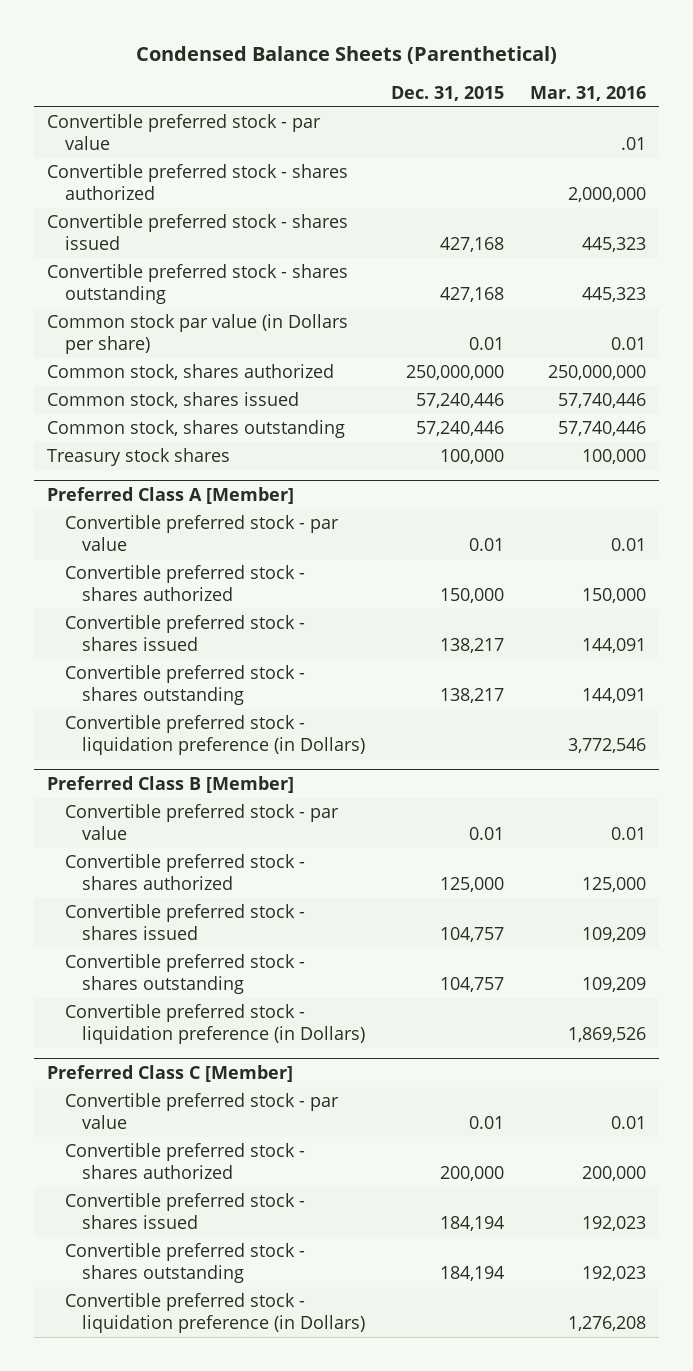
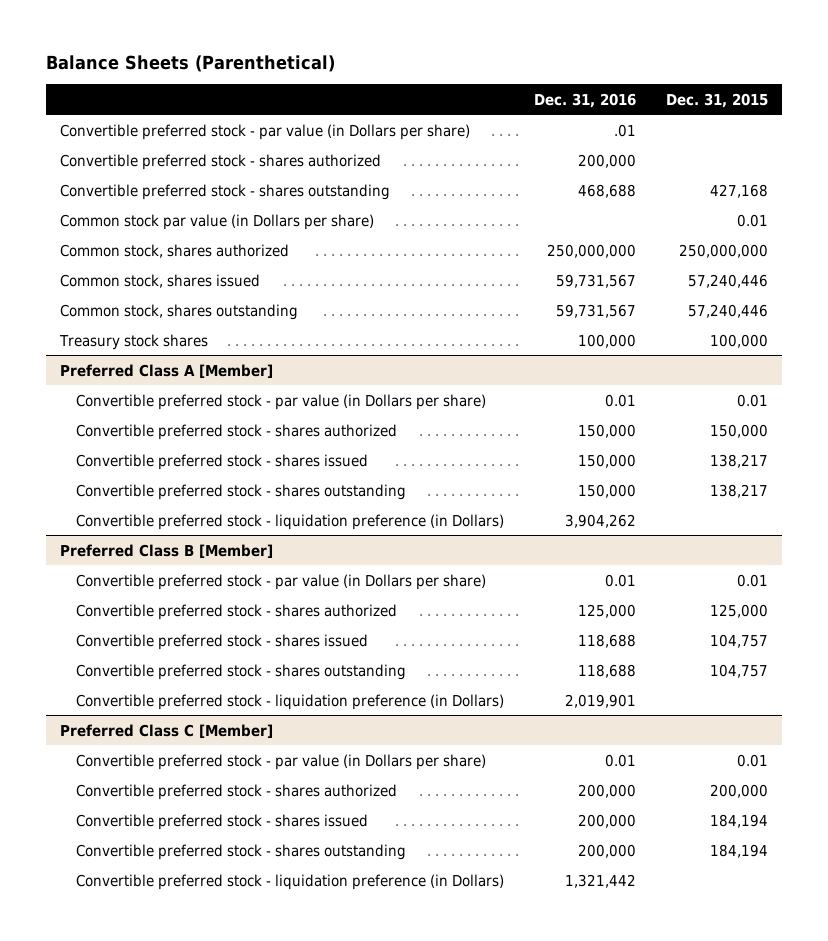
- Condensed Balance Sheets (Parenthetical)
+ Balance Sheets (Parenthetical)
- | Dec. 31, 2015 | Mar. 31, 2016
+ | Dec. 31, 2016 | Dec. 31, 2015
- Convertible preferred stock - par value | | .01
+ Convertible preferred stock - par value (in Dollars per share) | .01 |
- Convertible preferred stock - shares issued | 427,168 | 445,323
@ Preferred Class A [Member]
- Convertible preferred stock - par value | 0.01 | 0.01
+ Convertible preferred stock - par value (in Dollars per share) | 0.01 | 0.01
@ Preferred Class B [Member]
- Convertible preferred stock - par value | 0.01 | 0.01
+ Convertible preferred stock - par value (in Dollars per share) | 0.01 | 0.01
@ Preferred Class C [Member]
- Convertible preferred stock - par value | 0.01 | 0.01
+ Convertible preferred stock - par value (in Dollars per share) | 0.01 | 0.01

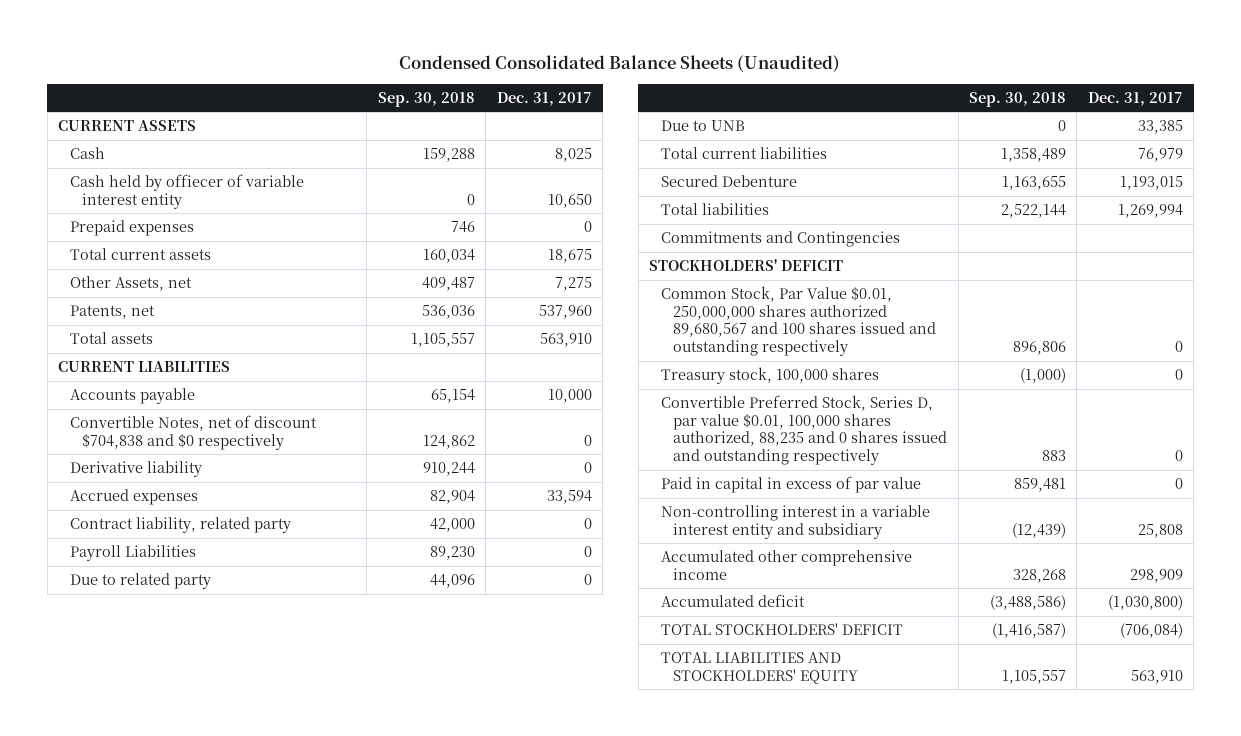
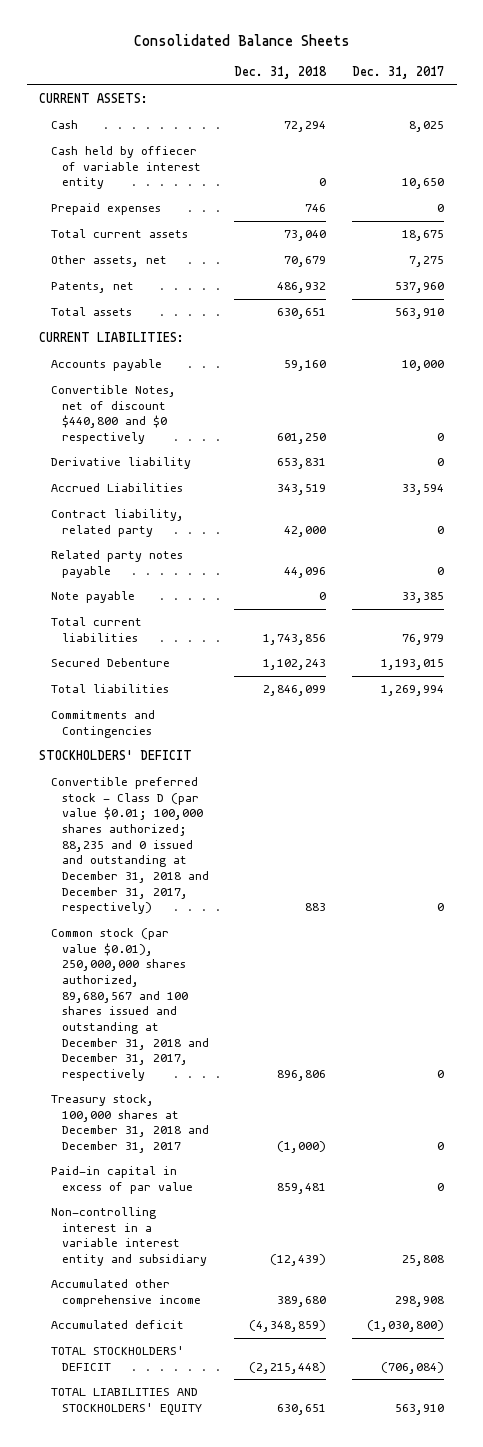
- Condensed Consolidated Balance Sheets (Unaudited)
+ Consolidated Balance Sheets
- | Sep. 30, 2018 | Dec. 31, 2017
+ | Dec. 31, 2018 | Dec. 31, 2017
- CURRENT ASSETS
+ CURRENT ASSETS:
- Other Assets, net | 409,487 | 7,275
+ Other assets, net | 70,679 | 7,275
- CURRENT LIABILITIES
+ CURRENT LIABILITIES:
- Convertible Notes, net of discount $704,838 and $0 respectively | 124,862 | 0
+ Convertible Notes, net of discount $440,800 and $0 respectively | 601,250 | 0
- Accrued expenses | 82,904 | 33,594
+ Accrued Liabilities | 343,519 | 33,594
- Payroll Liabilities | 89,230 | 0
- Due to related party | 44,096 | 0
- Due to UNB | 0 | 33,385
+ Related party notes payable | 44,096 | 0
+ Note payable | 0 | 33,385
- Common Stock, Par Value $0.01, 250,000,000 shares authorized 89,680,567 and 100 shares issued and outstanding respectively | 896,806 | 0
- Treasury stock, 100,000 shares | (1,000) | 0
- Convertible Preferred Stock, Series D, par value $0.01, 100,000 shares authorized, 88,235 and 0 shares issued and outstanding respectively | 883 | 0
- Paid in capital in excess of par value | 859,481 | 0
+ Convertible preferred stock - Class D (par value $0.01; 100,000 shares authorized; 88,235 and 0 issued and outstanding at December 31, 2018 and December 31, 2017, respectively) | 883 | 0
+ Common stock (par value $0.01), 250,000,000 shares authorized, 89,680,567 and 100 shares issued and outstanding at December 31, 2018 and December 31, 2017, respectively | 896,806 | 0
+ Treasury stock, 100,000 shares at December 31, 2018 and December 31, 2017 | (1,000) | 0
+ Paid-in capital in excess of par value | 859,481 | 0
- Accumulated other comprehensive income | 328,268 | 298,909
+ Accumulated other comprehensive income | 389,680 | 298,908

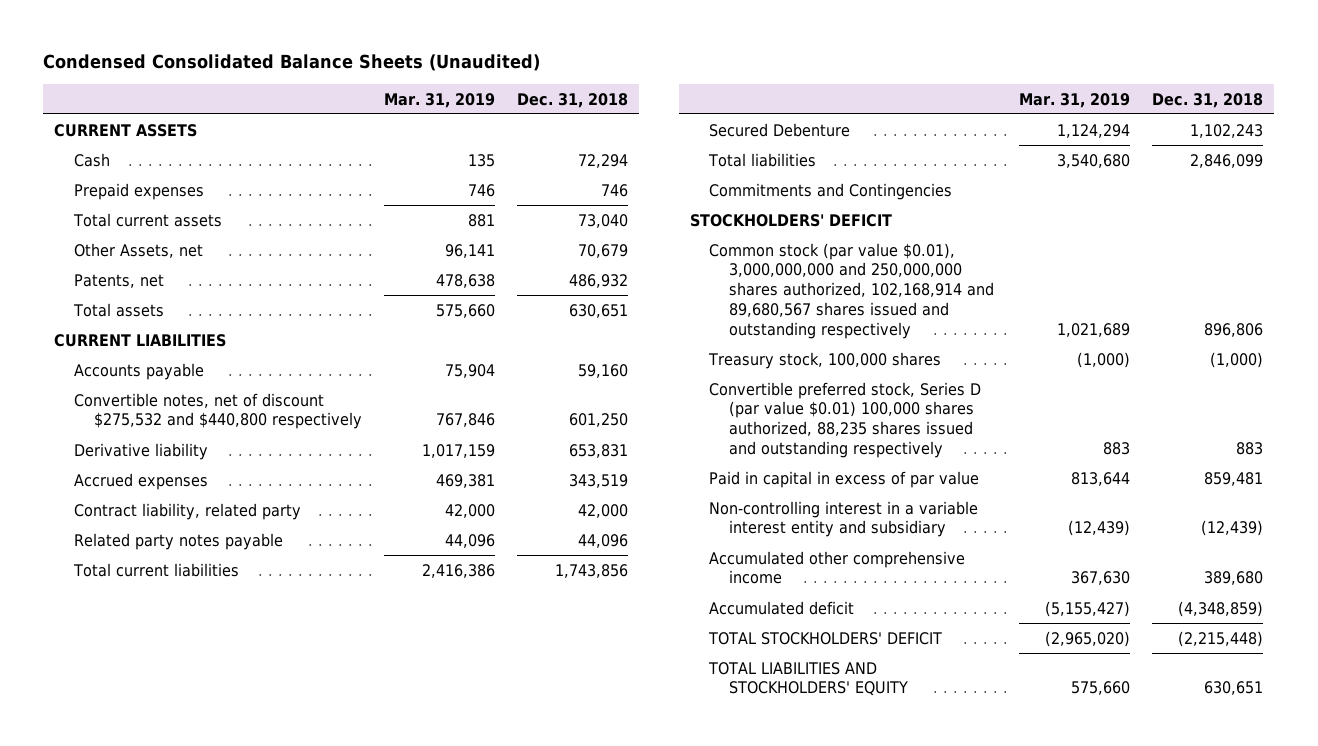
- Consolidated Balance Sheets
+ Condensed Consolidated Balance Sheets (Unaudited)
- | Dec. 31, 2018 | Dec. 31, 2017
+ | Mar. 31, 2019 | Dec. 31, 2018
- CURRENT ASSETS:
+ CURRENT ASSETS
- Cash held by offiecer of variable interest entity | 0 | 10,650
- Other assets, net | 70,679 | 7,275
+ Other Assets, net | 96,141 | 70,679
- CURRENT LIABILITIES:
+ CURRENT LIABILITIES
- Convertible Notes, net of discount $440,800 and $0 respectively | 601,250 | 0
+ Convertible notes, net of discount $275,532 and $440,800 respectively | 767,846 | 601,250
- Accrued Liabilities | 343,519 | 33,594
+ Accrued expenses | 469,381 | 343,519
- Note payable | 0 | 33,385
- Convertible preferred stock - Class D (par value $0.01; 100,000 shares authorized; 88,235 and 0 issued and outstanding at December 31, 2018 and December 31, 2017, respectively) | 883 | 0
- Common stock (par value $0.01), 250,000,000 shares authorized, 89,680,567 and 100 shares issued and outstanding at December 31, 2018 and December 31, 2017, respectively | 896,806 | 0
- Treasury stock, 100,000 shares at December 31, 2018 and December 31, 2017 | (1,000) | 0
- Paid-in capital in excess of par value | 859,481 | 0
+ Common stock (par value $0.01), 3,000,000,000 and 250,000,000 shares authorized, 102,168,914 and 89,680,567 shares issued and outstanding respectively | 1,021,689 | 896,806
+ Treasury stock, 100,000 shares | (1,000) | (1,000)
+ Convertible preferred stock, Series D (par value $0.01) 100,000 shares authorized, 88,235 shares issued and outstanding respectively | 883 | 883
+ Paid in capital in excess of par value | 813,644 | 859,481

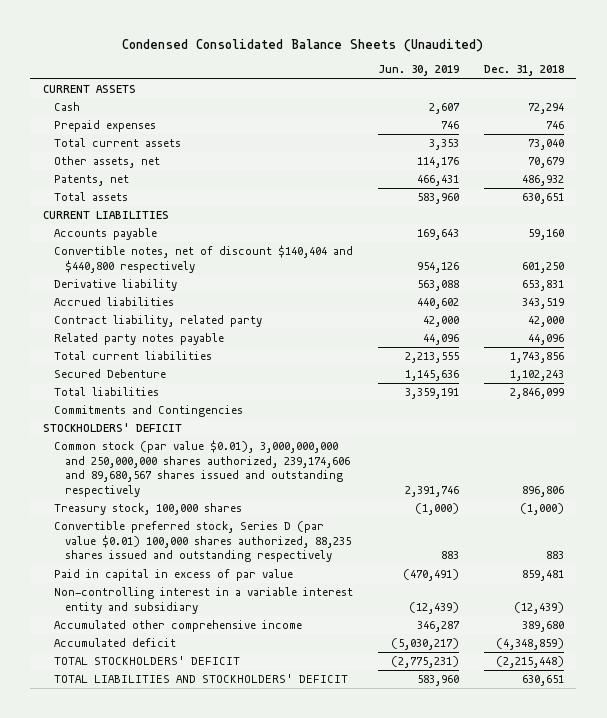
- | Mar. 31, 2019 | Dec. 31, 2018
+ | Jun. 30, 2019 | Dec. 31, 2018
- Other Assets, net | 96,141 | 70,679
+ Other assets, net | 114,176 | 70,679
- Convertible notes, net of discount $275,532 and $440,800 respectively | 767,846 | 601,250
+ Convertible notes, net of discount $140,404 and $440,800 respectively | 954,126 | 601,250
- Accrued expenses | 469,381 | 343,519
+ Accrued liabilities | 440,602 | 343,519
- Common stock (par value $0.01), 3,000,000,000 and 250,000,000 shares authorized, 102,168,914 and 89,680,567 shares issued and outstanding respectively | 1,021,689 | 896,806
+ Common stock (par value $0.01), 3,000,000,000 and 250,000,000 shares authorized, 239,174,606 and 89,680,567 shares issued and outstanding respectively | 2,391,746 | 896,806
- TOTAL LIABILITIES AND STOCKHOLDERS' EQUITY | 575,660 | 630,651
+ TOTAL LIABILITIES AND STOCKHOLDERS' DEFICIT | 583,960 | 630,651

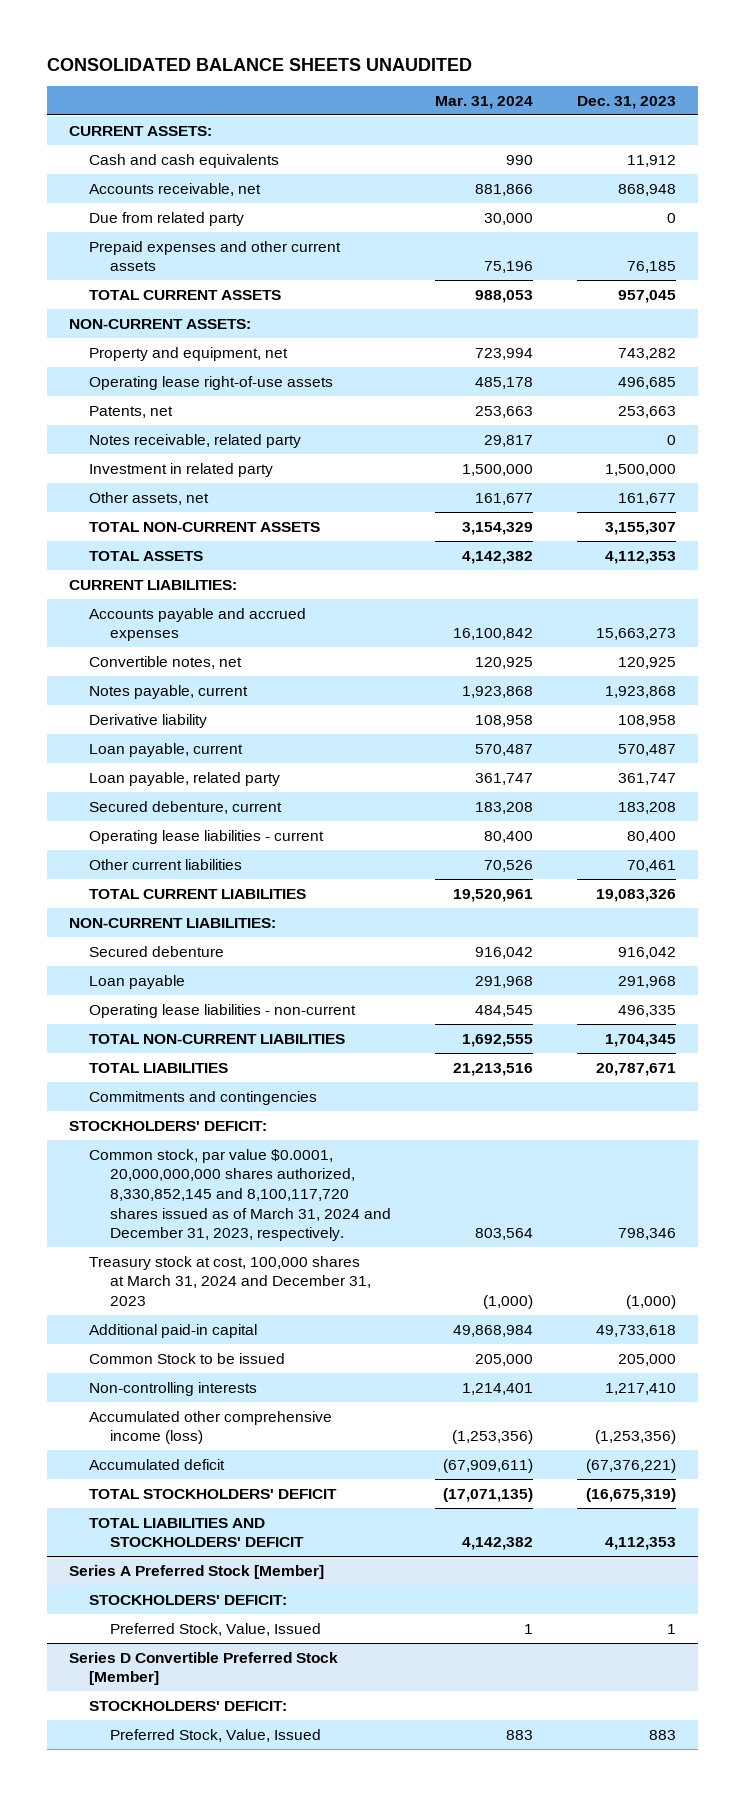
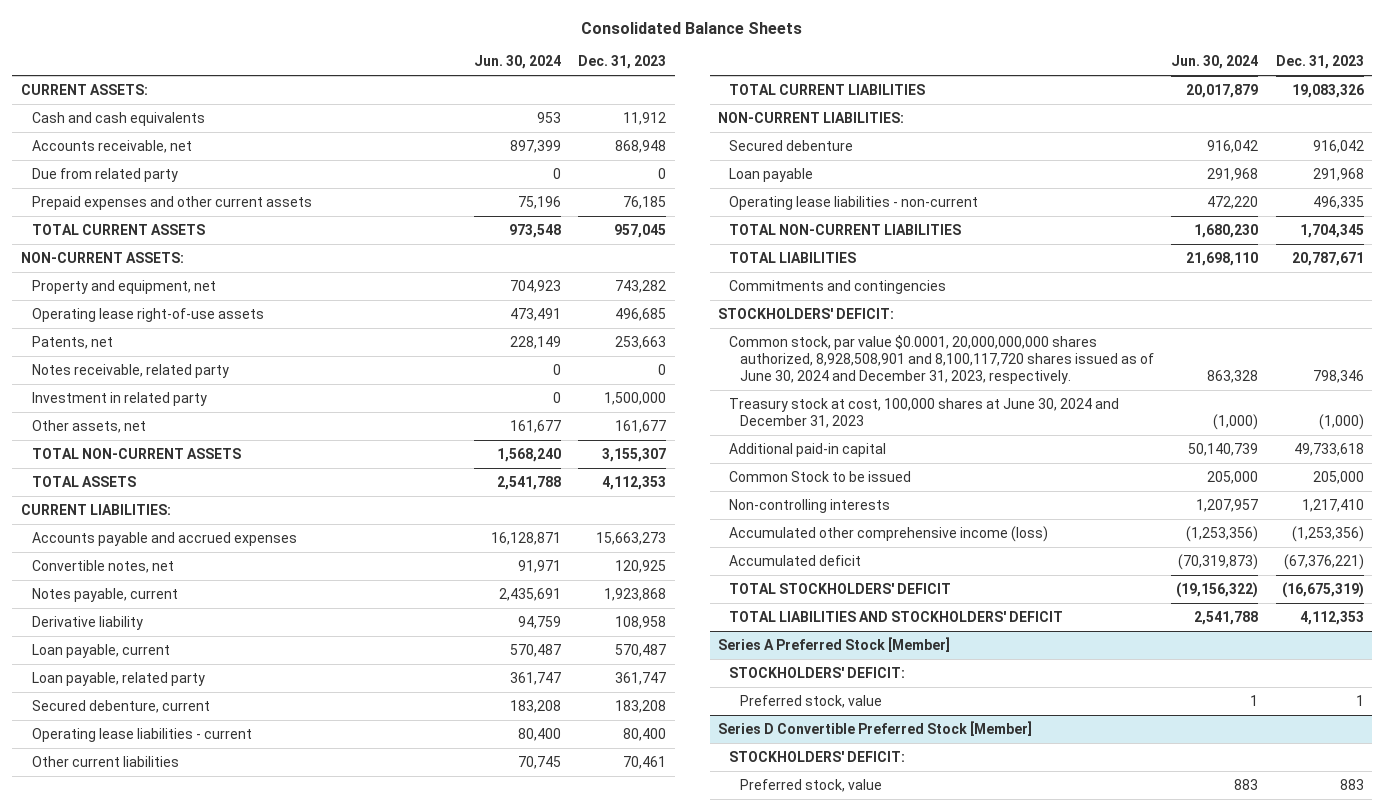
- CONSOLIDATED BALANCE SHEETS UNAUDITED
+ Consolidated Balance Sheets
- | Mar. 31, 2024 | Dec. 31, 2023
+ | Jun. 30, 2024 | Dec. 31, 2023
- Common stock, par value $0.0001, 20,000,000,000 shares authorized, 8,330,852,145 and 8,100,117,720 shares issued as of March 31, 2024 and December 31, 2023, respectively. | 803,564 | 798,346
- Treasury stock at cost, 100,000 shares at March 31, 2024 and December 31, 2023 | (1,000) | (1,000)
+ Common stock, par value $0.0001, 20,000,000,000 shares authorized, 8,928,508,901 and 8,100,117,720 shares issued as of June 30, 2024 and December 31, 2023, respectively. | 863,328 | 798,346
+ Treasury stock at cost, 100,000 shares at June 30, 2024 and December 31, 2023 | (1,000) | (1,000)
@ Series A Preferred Stock [Member]
- Preferred Stock, Value, Issued | 1 | 1
+ Preferred stock, value | 1 | 1
@ Series D Convertible Preferred Stock [Member]
- Preferred Stock, Value, Issued | 883 | 883
+ Preferred stock, value | 883 | 883

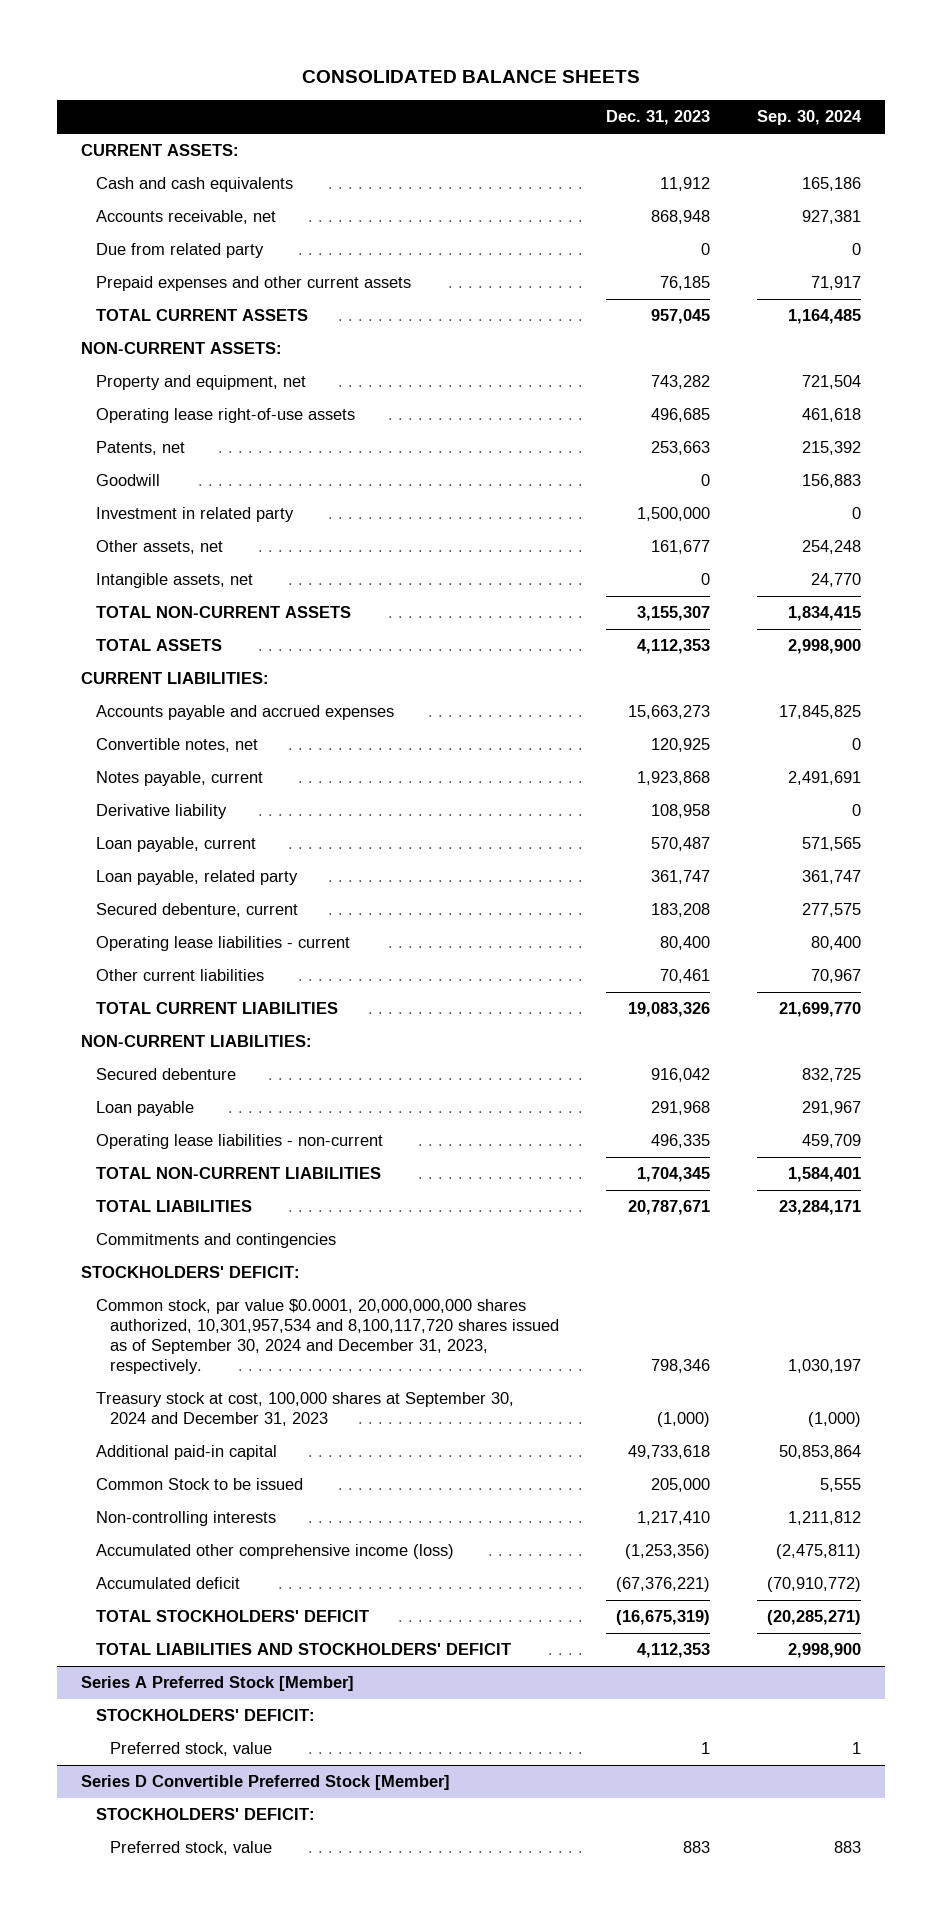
- Consolidated Balance Sheets
+ CONSOLIDATED BALANCE SHEETS
- | Jun. 30, 2024 | Dec. 31, 2023
+ | Dec. 31, 2023 | Sep. 30, 2024
- Notes receivable, related party | 0 | 0
+ Goodwill | 0 | 156,883
+ Intangible assets, net | 0 | 24,770
- Common stock, par value $0.0001, 20,000,000,000 shares authorized, 8,928,508,901 and 8,100,117,720 shares issued as of June 30, 2024 and December 31, 2023, respectively. | 863,328 | 798,346
- Treasury stock at cost, 100,000 shares at June 30, 2024 and December 31, 2023 | (1,000) | (1,000)
+ Common stock, par value $0.0001, 20,000,000,000 shares authorized, 10,301,957,534 and 8,100,117,720 shares issued as of September 30, 2024 and December 31, 2023, respectively. | 798,346 | 1,030,197
+ Treasury stock at cost, 100,000 shares at September 30, 2024 and December 31, 2023 | (1,000) | (1,000)

